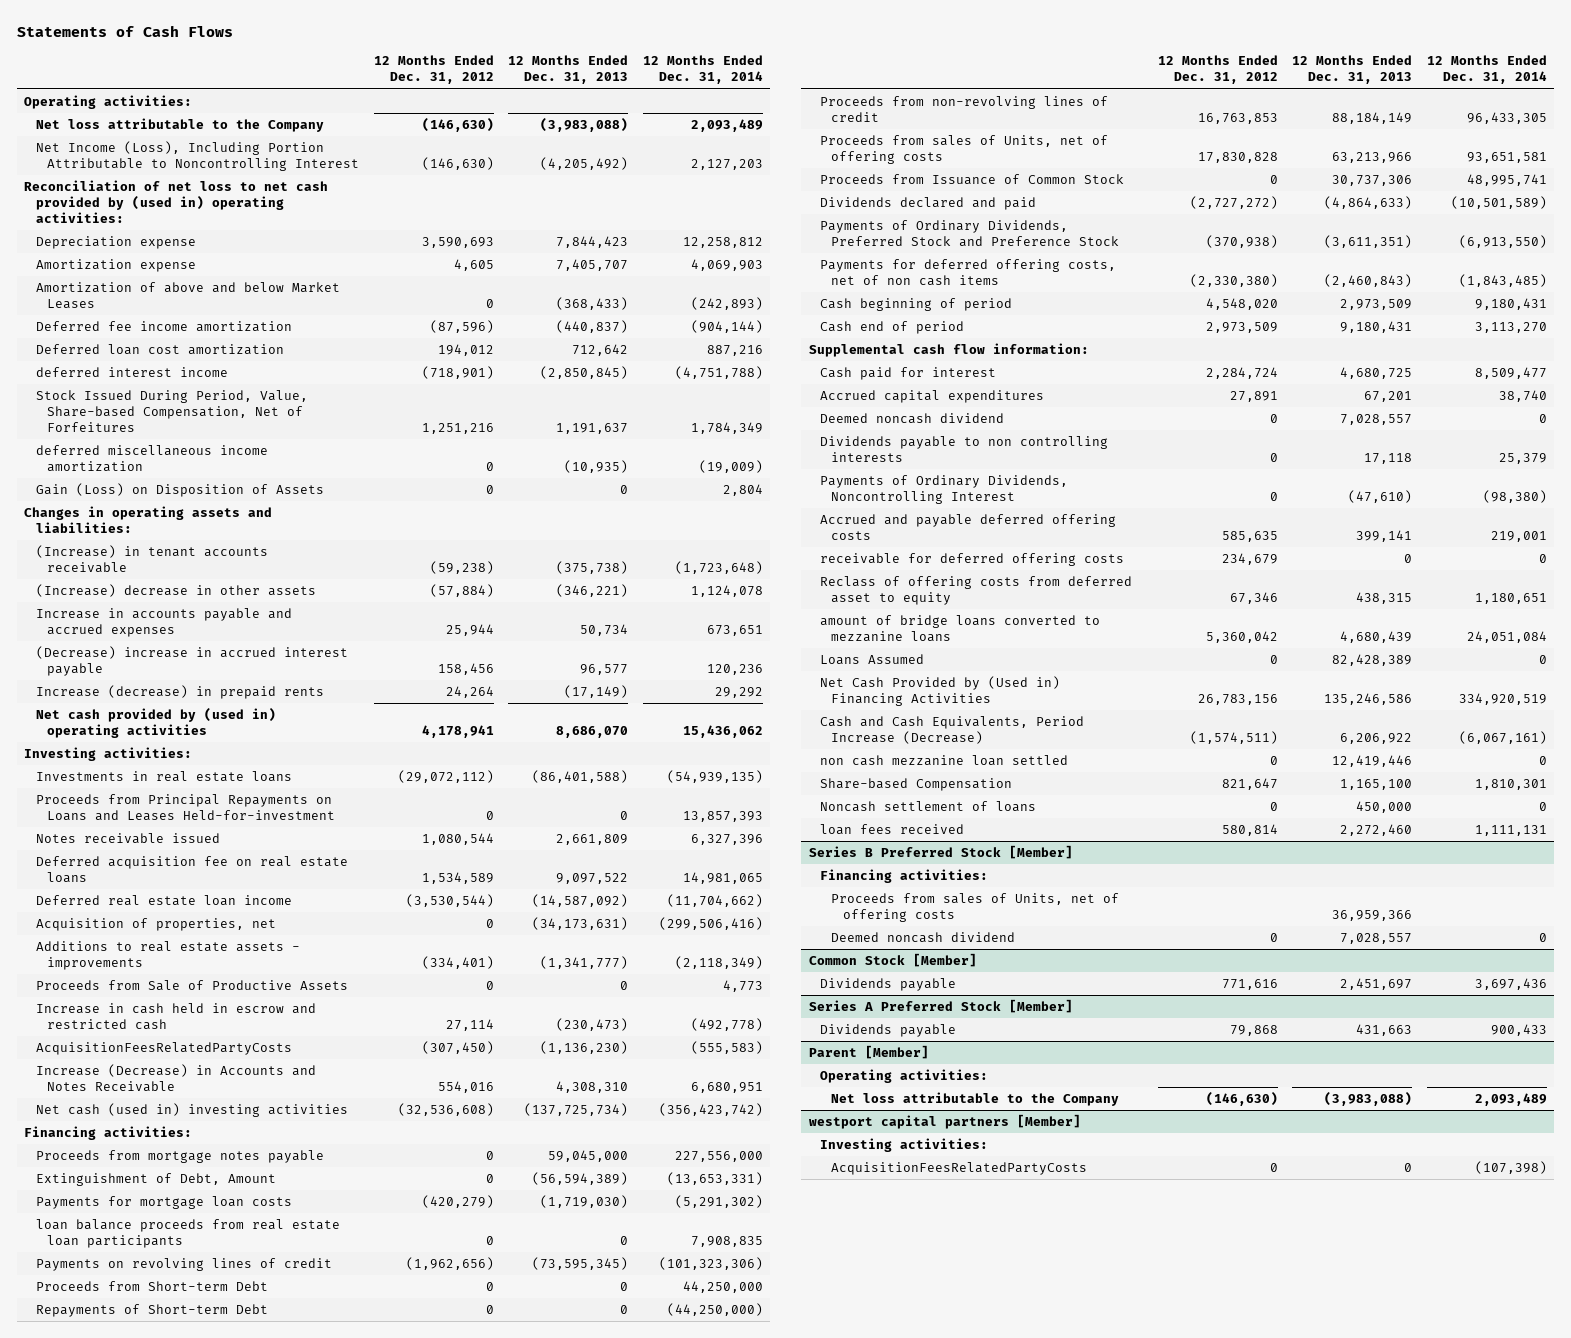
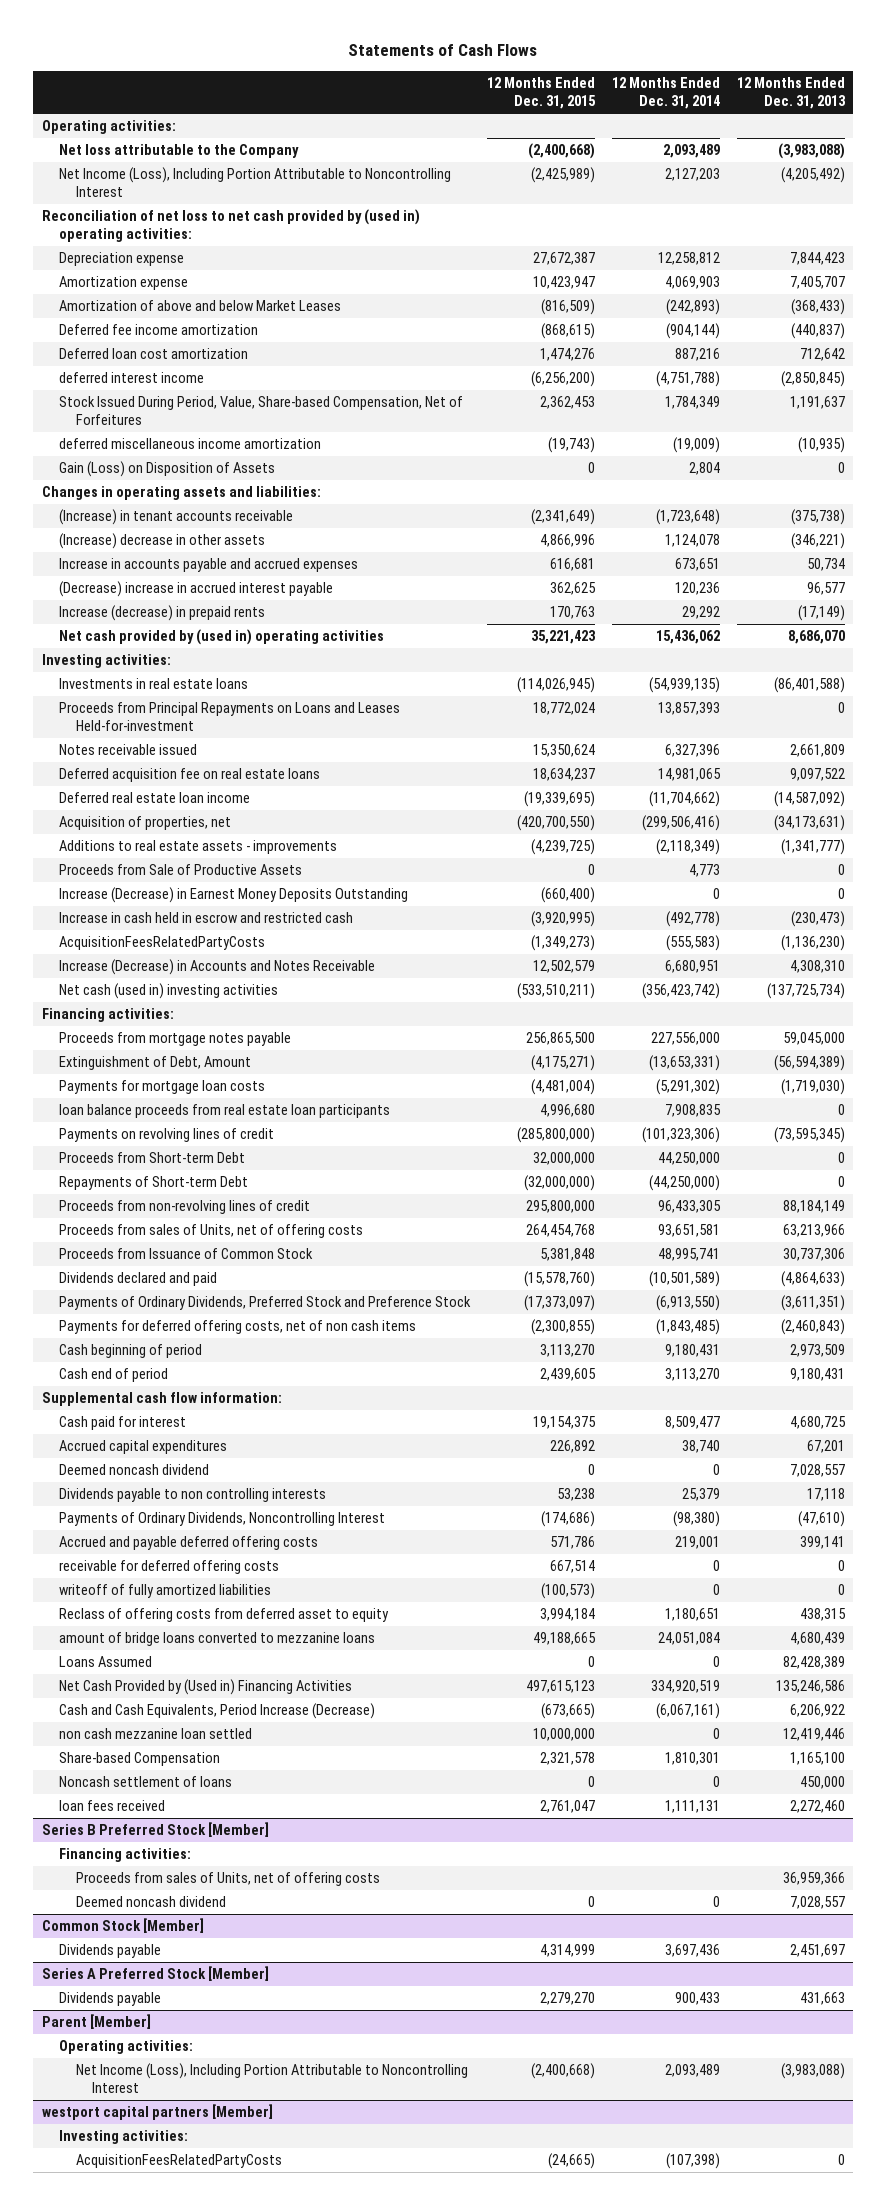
- | 12 Months Ended Dec. 31, 2012 | 12 Months Ended Dec. 31, 2013 | 12 Months Ended Dec. 31, 2014
+ | 12 Months Ended Dec. 31, 2015 | 12 Months Ended Dec. 31, 2014 | 12 Months Ended Dec. 31, 2013
+ Increase (Decrease) in Earnest Money Deposits Outstanding | (660,400) | 0 | 0
+ writeoff of fully amortized liabilities | (100,573) | 0 | 0
@ Parent [Member]
- Net loss attributable to the Company | (146,630) | (3,983,088) | 2,093,489
+ Net Income (Loss), Including Portion Attributable to Noncontrolling Interest | (2,400,668) | 2,093,489 | (3,983,088)

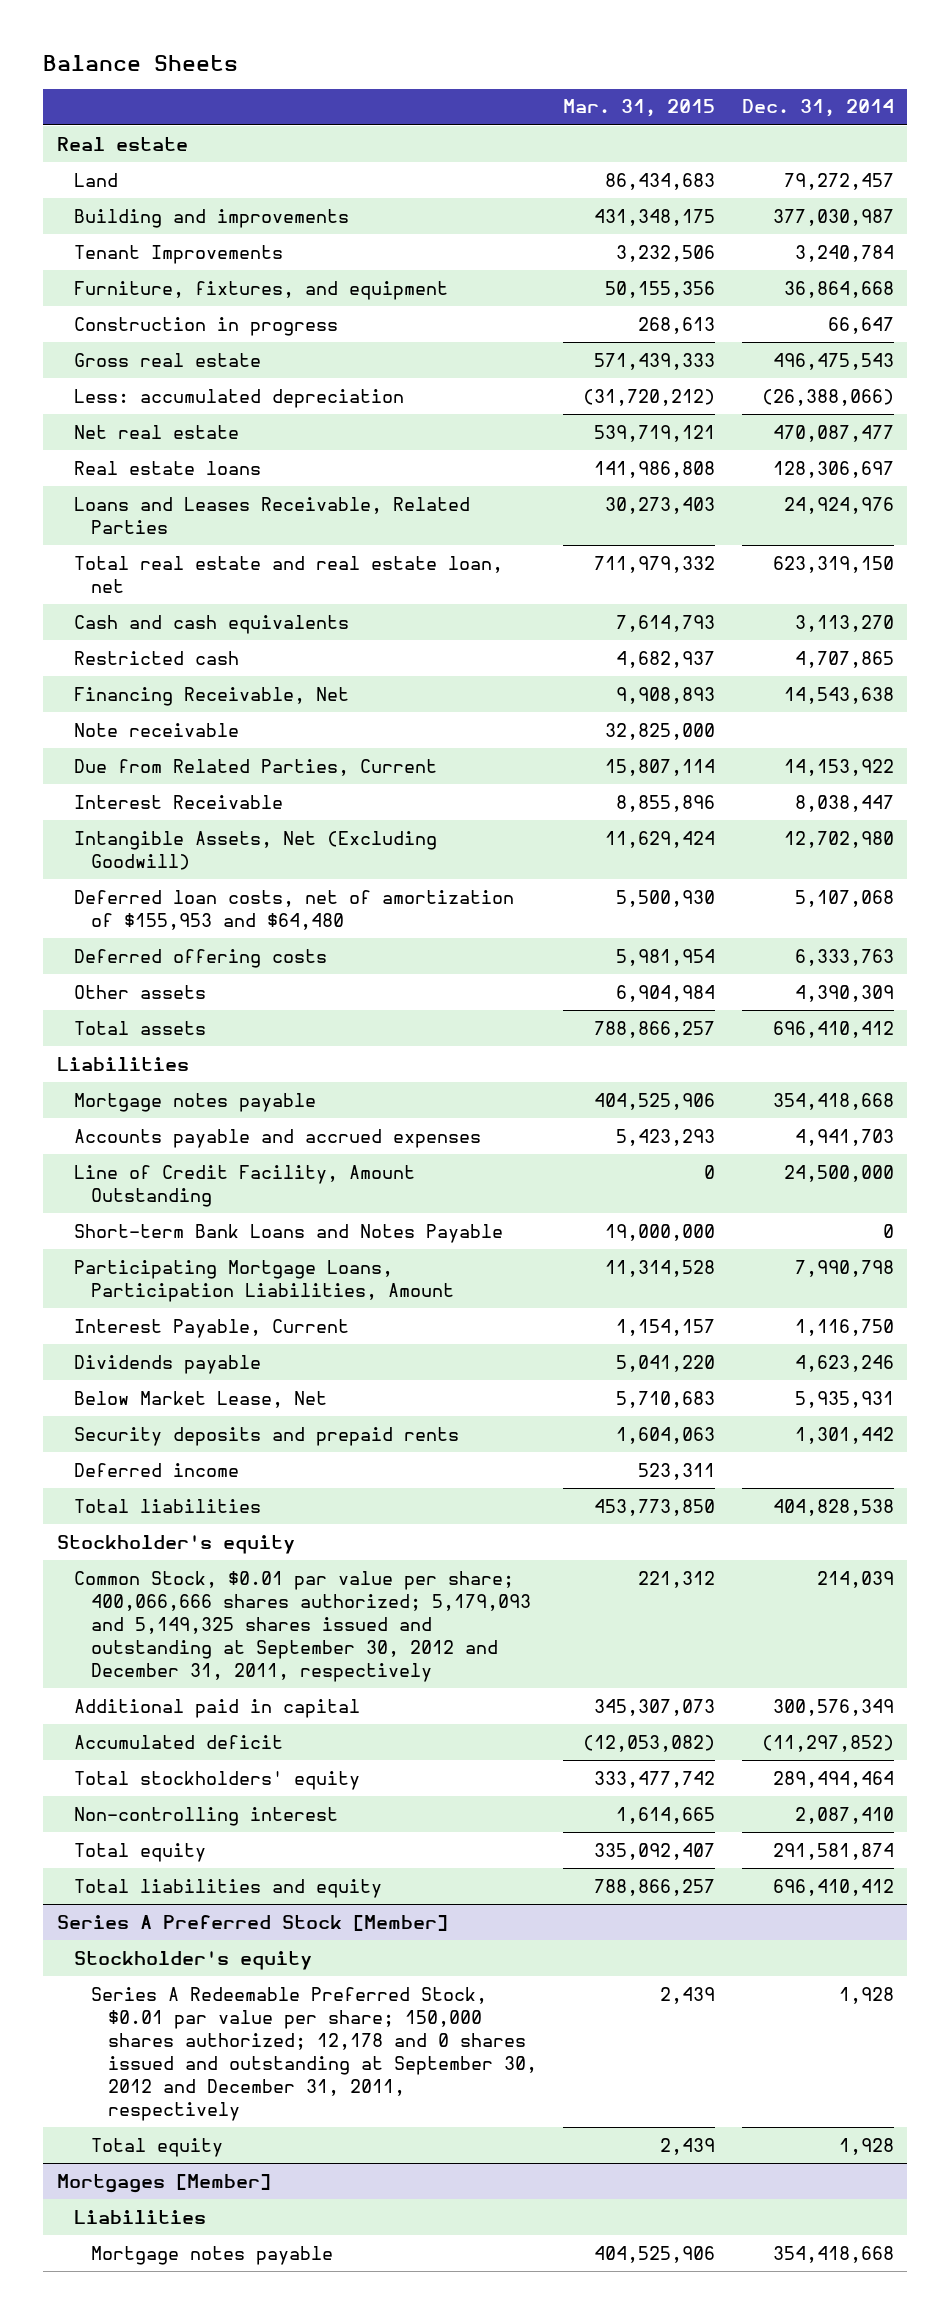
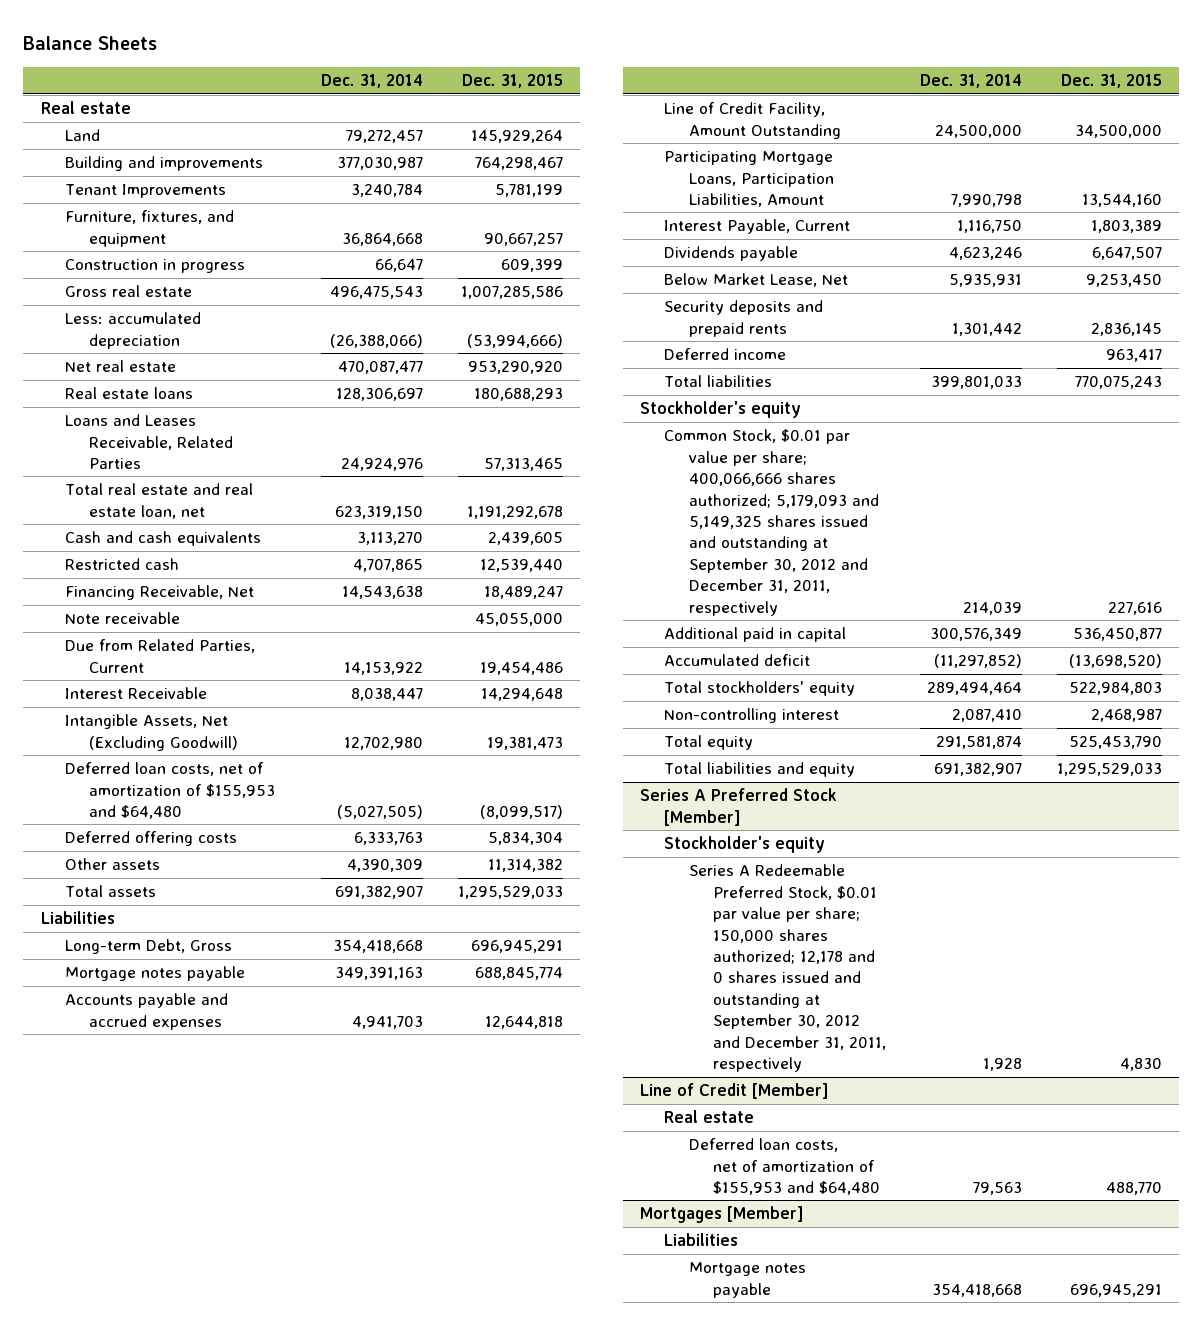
- | Mar. 31, 2015 | Dec. 31, 2014
+ | Dec. 31, 2014 | Dec. 31, 2015
- Deferred loan costs, net of amortization of $155,953 and $64,480 | 5,500,930 | 5,107,068
+ Deferred loan costs, net of amortization of $155,953 and $64,480 | (5,027,505) | (8,099,517)
- Total assets | 788,866,257 | 696,410,412
+ Total assets | 691,382,907 | 1,295,529,033
- Mortgage notes payable | 404,525,906 | 354,418,668
+ Long-term Debt, Gross | 354,418,668 | 696,945,291
+ Mortgage notes payable | 349,391,163 | 688,845,774
- Short-term Bank Loans and Notes Payable | 19,000,000 | 0
- Total liabilities | 453,773,850 | 404,828,538
+ Total liabilities | 399,801,033 | 770,075,243
- Total liabilities and equity | 788,866,257 | 696,410,412
+ Total liabilities and equity | 691,382,907 | 1,295,529,033
@ Series A Preferred Stock [Member]
- Total equity | 2,439 | 1,928
+ Line of Credit [Member]
+ Real estate
+ Deferred loan costs, net of amortization of $155,953 and $64,480 | 79,563 | 488,770

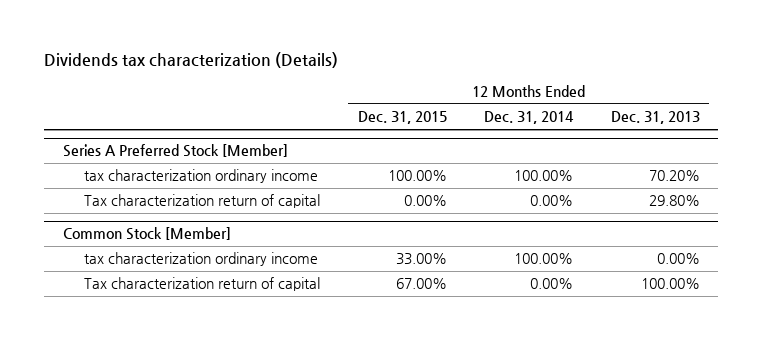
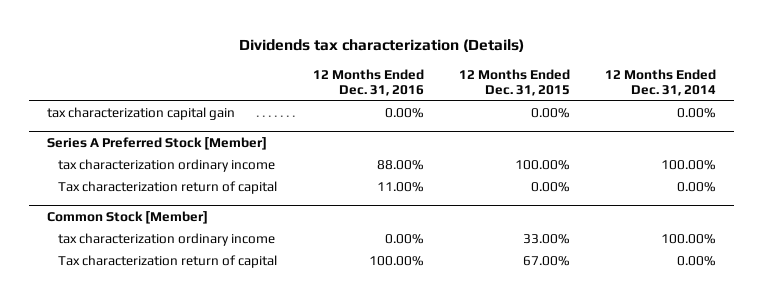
- | 12 Months Ended Dec. 31, 2015 | 12 Months Ended Dec. 31, 2014 | 12 Months Ended Dec. 31, 2013
+ | 12 Months Ended Dec. 31, 2016 | 12 Months Ended Dec. 31, 2015 | 12 Months Ended Dec. 31, 2014
+ tax characterization capital gain | 0.00% | 0.00% | 0.00%

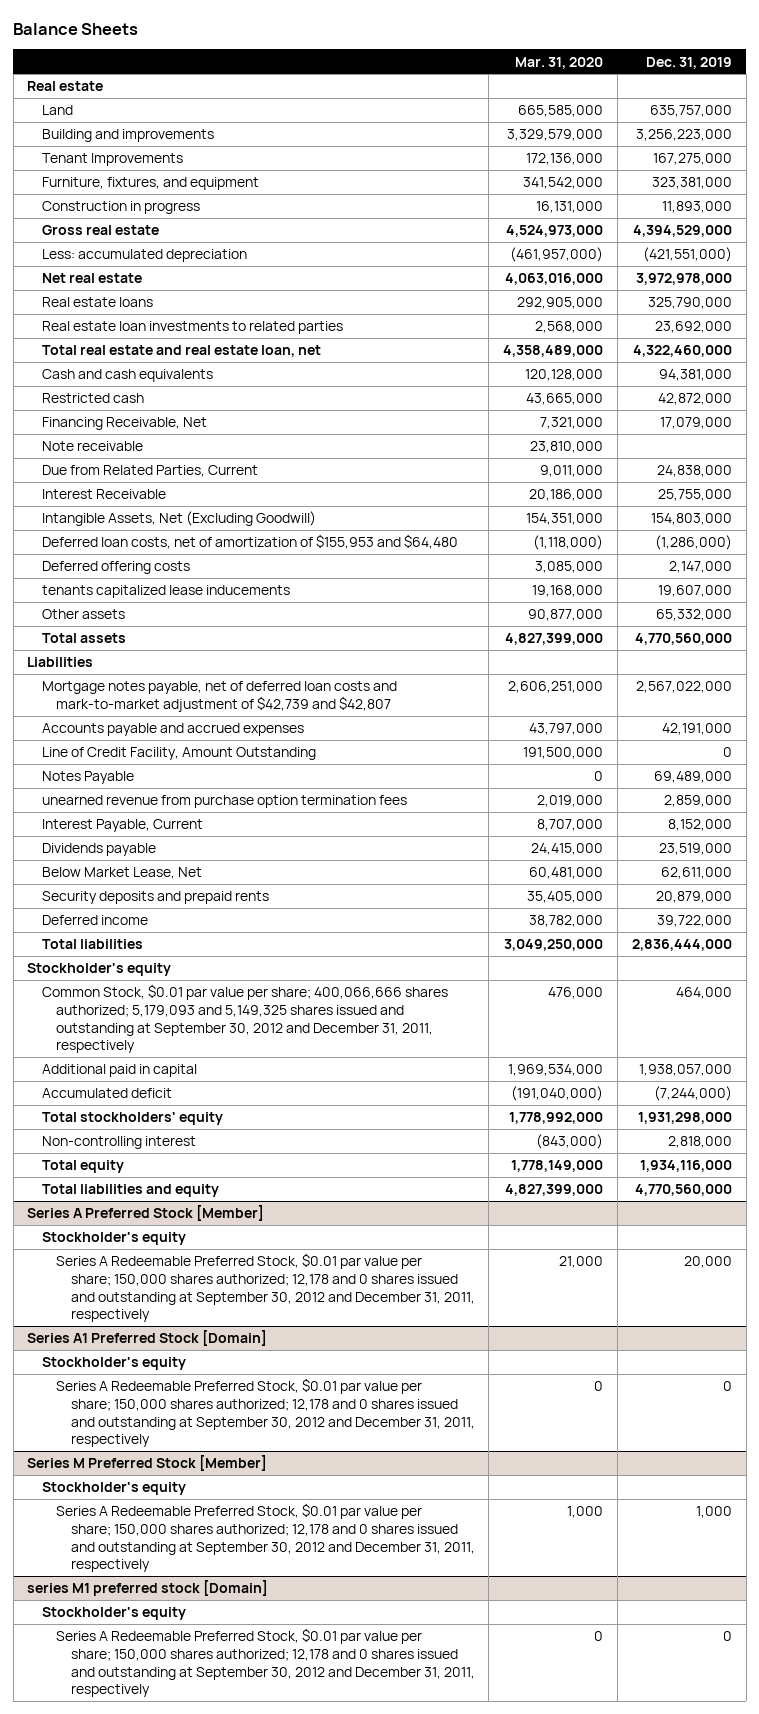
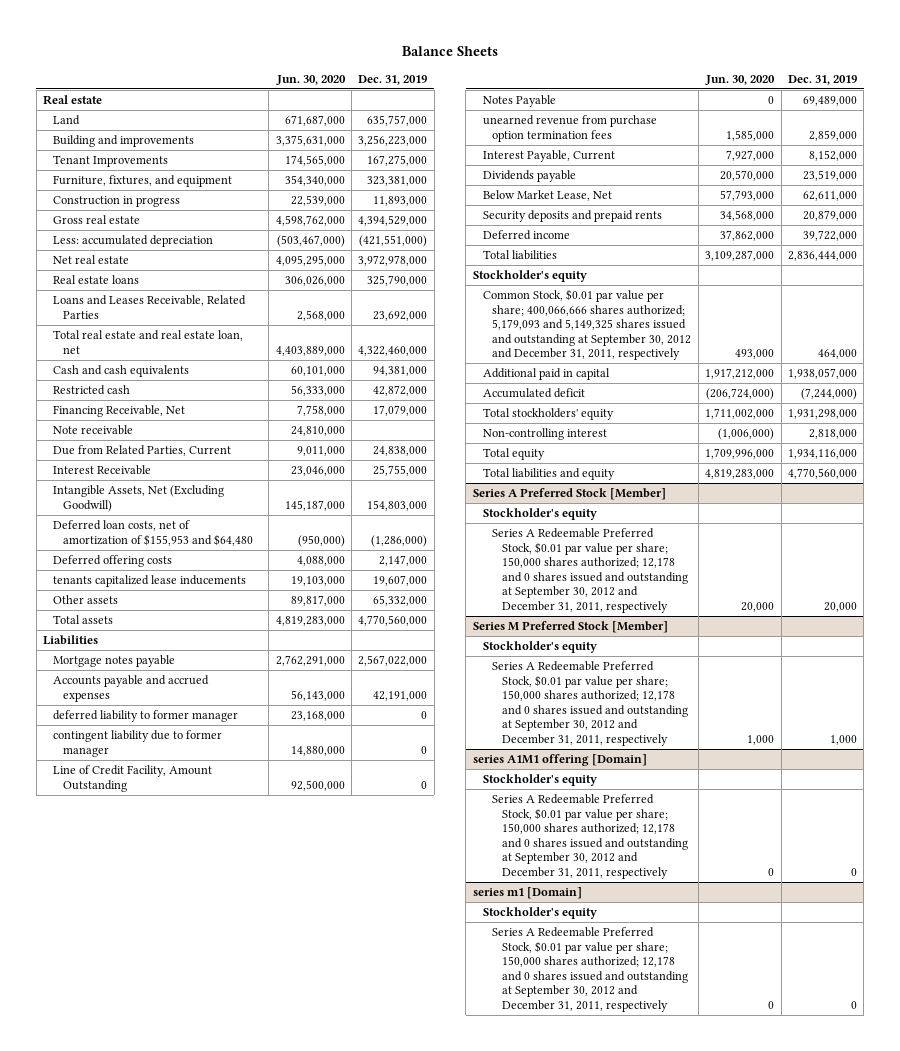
- | Mar. 31, 2020 | Dec. 31, 2019
+ | Jun. 30, 2020 | Dec. 31, 2019
- Real estate loan investments to related parties | 2,568,000 | 23,692,000
+ Loans and Leases Receivable, Related Parties | 2,568,000 | 23,692,000
- Mortgage notes payable, net of deferred loan costs and mark-to-market adjustment of $42,739 and $42,807 | 2,606,251,000 | 2,567,022,000
+ Mortgage notes payable | 2,762,291,000 | 2,567,022,000
+ deferred liability to former manager | 23,168,000 | 0
+ contingent liability due to former manager | 14,880,000 | 0
- Series A1 Preferred Stock [Domain]
- Stockholder's equity
- Series A Redeemable Preferred Stock, $0.01 par value per share; 150,000 shares authorized; 12,178 and 0 shares issued and outstanding at September 30, 2012 and December 31, 2011, respectively | 0 | 0
- series M1 preferred stock [Domain]
+ series A1M1 offering [Domain]
+ series m1 [Domain]
+ Stockholder's equity
+ Series A Redeemable Preferred Stock, $0.01 par value per share; 150,000 shares authorized; 12,178 and 0 shares issued and outstanding at September 30, 2012 and December 31, 2011, respectively | 0 | 0

